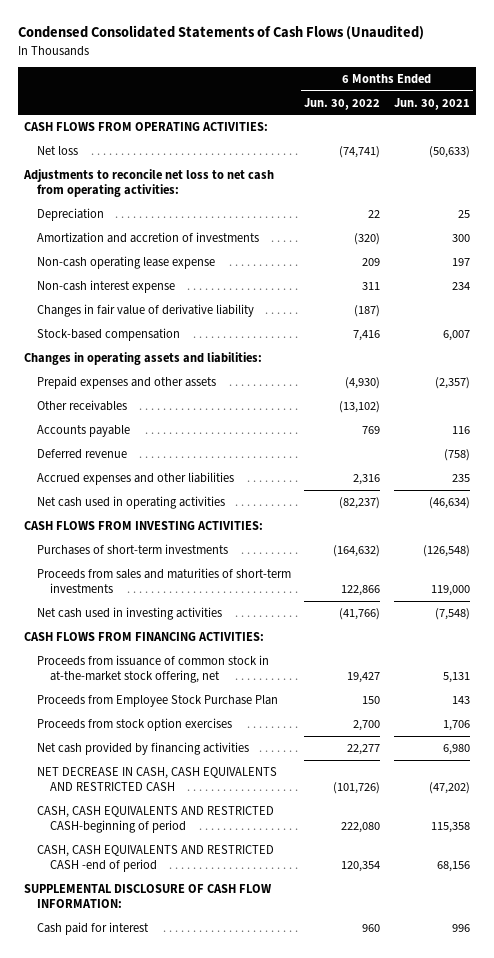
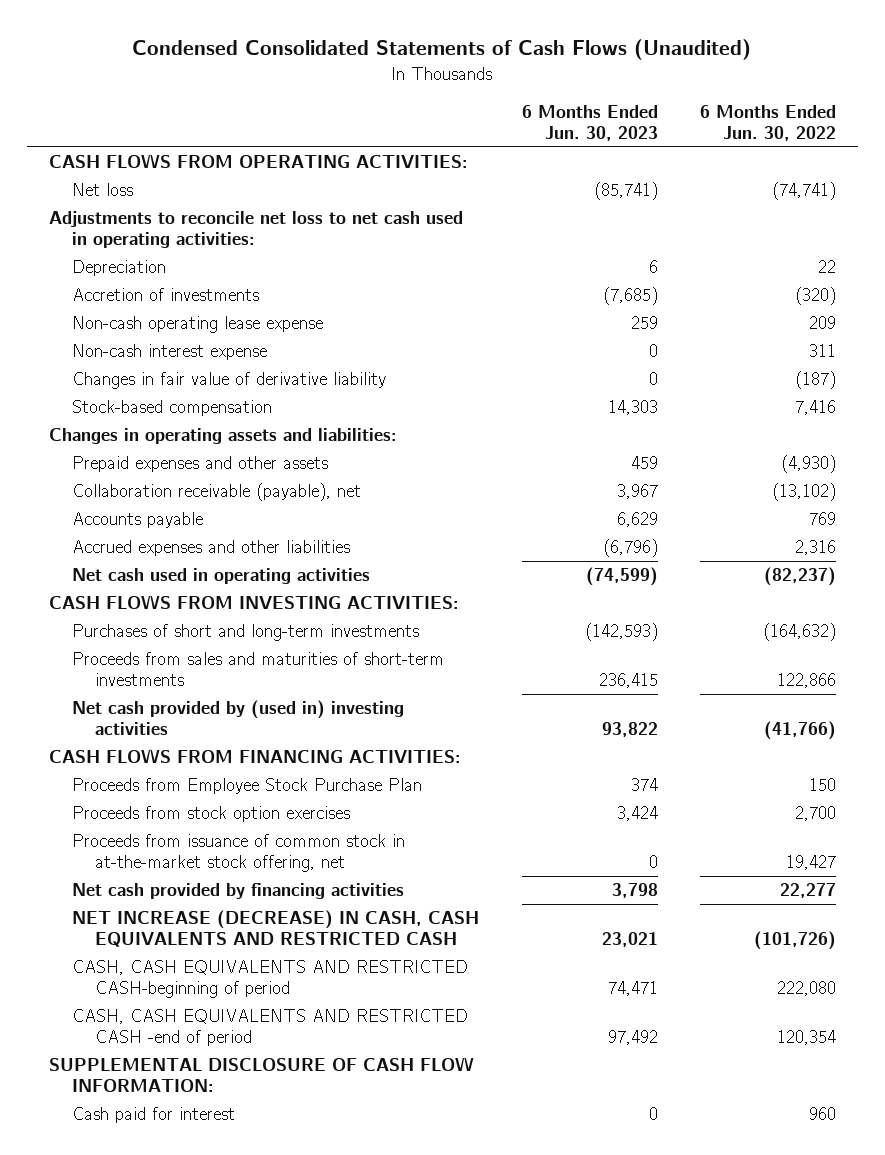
- | 6 Months Ended Jun. 30, 2022 | 6 Months Ended Jun. 30, 2021
+ | 6 Months Ended Jun. 30, 2023 | 6 Months Ended Jun. 30, 2022
- Adjustments to reconcile net loss to net cash from operating activities:
+ Adjustments to reconcile net loss to net cash used in operating activities:
- Amortization and accretion of investments | (320) | 300
+ Accretion of investments | (7,685) | (320)
- Other receivables | (13,102) |
+ Collaboration receivable (payable), net | 3,967 | (13,102)
- Deferred revenue | | (758)
- Purchases of short-term investments | (164,632) | (126,548)
+ Purchases of short and long-term investments | (142,593) | (164,632)
- Net cash used in investing activities | (41,766) | (7,548)
+ Net cash provided by (used in) investing activities | 93,822 | (41,766)
moved down: Proceeds from issuance of common stock in at-the-market stock offering, net | 0 | 19,427
- NET DECREASE IN CASH, CASH EQUIVALENTS AND RESTRICTED CASH | (101,726) | (47,202)
+ NET INCREASE (DECREASE) IN CASH, CASH EQUIVALENTS AND RESTRICTED CASH | 23,021 | (101,726)

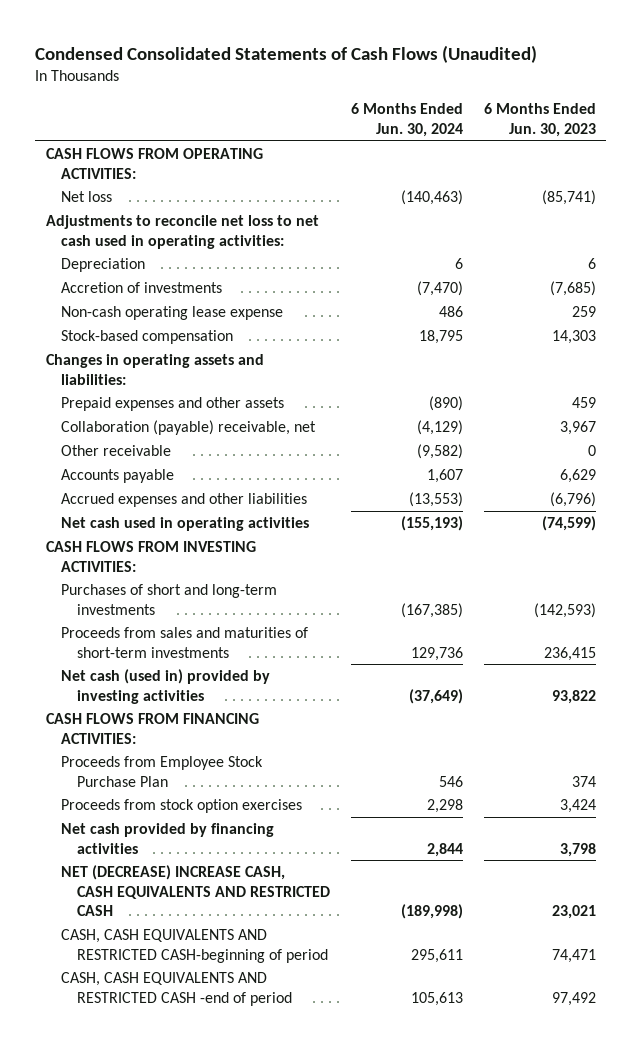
- | 6 Months Ended Jun. 30, 2023 | 6 Months Ended Jun. 30, 2022
+ | 6 Months Ended Jun. 30, 2024 | 6 Months Ended Jun. 30, 2023
- Non-cash interest expense | 0 | 311
- Changes in fair value of derivative liability | 0 | (187)
- Collaboration receivable (payable), net | 3,967 | (13,102)
+ Collaboration (payable) receivable, net | (4,129) | 3,967
+ Other receivable | (9,582) | 0
- Net cash provided by (used in) investing activities | 93,822 | (41,766)
+ Net cash (used in) provided by investing activities | (37,649) | 93,822
- Proceeds from issuance of common stock in at-the-market stock offering, net | 0 | 19,427
- NET INCREASE (DECREASE) IN CASH, CASH EQUIVALENTS AND RESTRICTED CASH | 23,021 | (101,726)
+ NET (DECREASE) INCREASE CASH, CASH EQUIVALENTS AND RESTRICTED CASH | (189,998) | 23,021
- SUPPLEMENTAL DISCLOSURE OF CASH FLOW INFORMATION:
- Cash paid for interest | 0 | 960

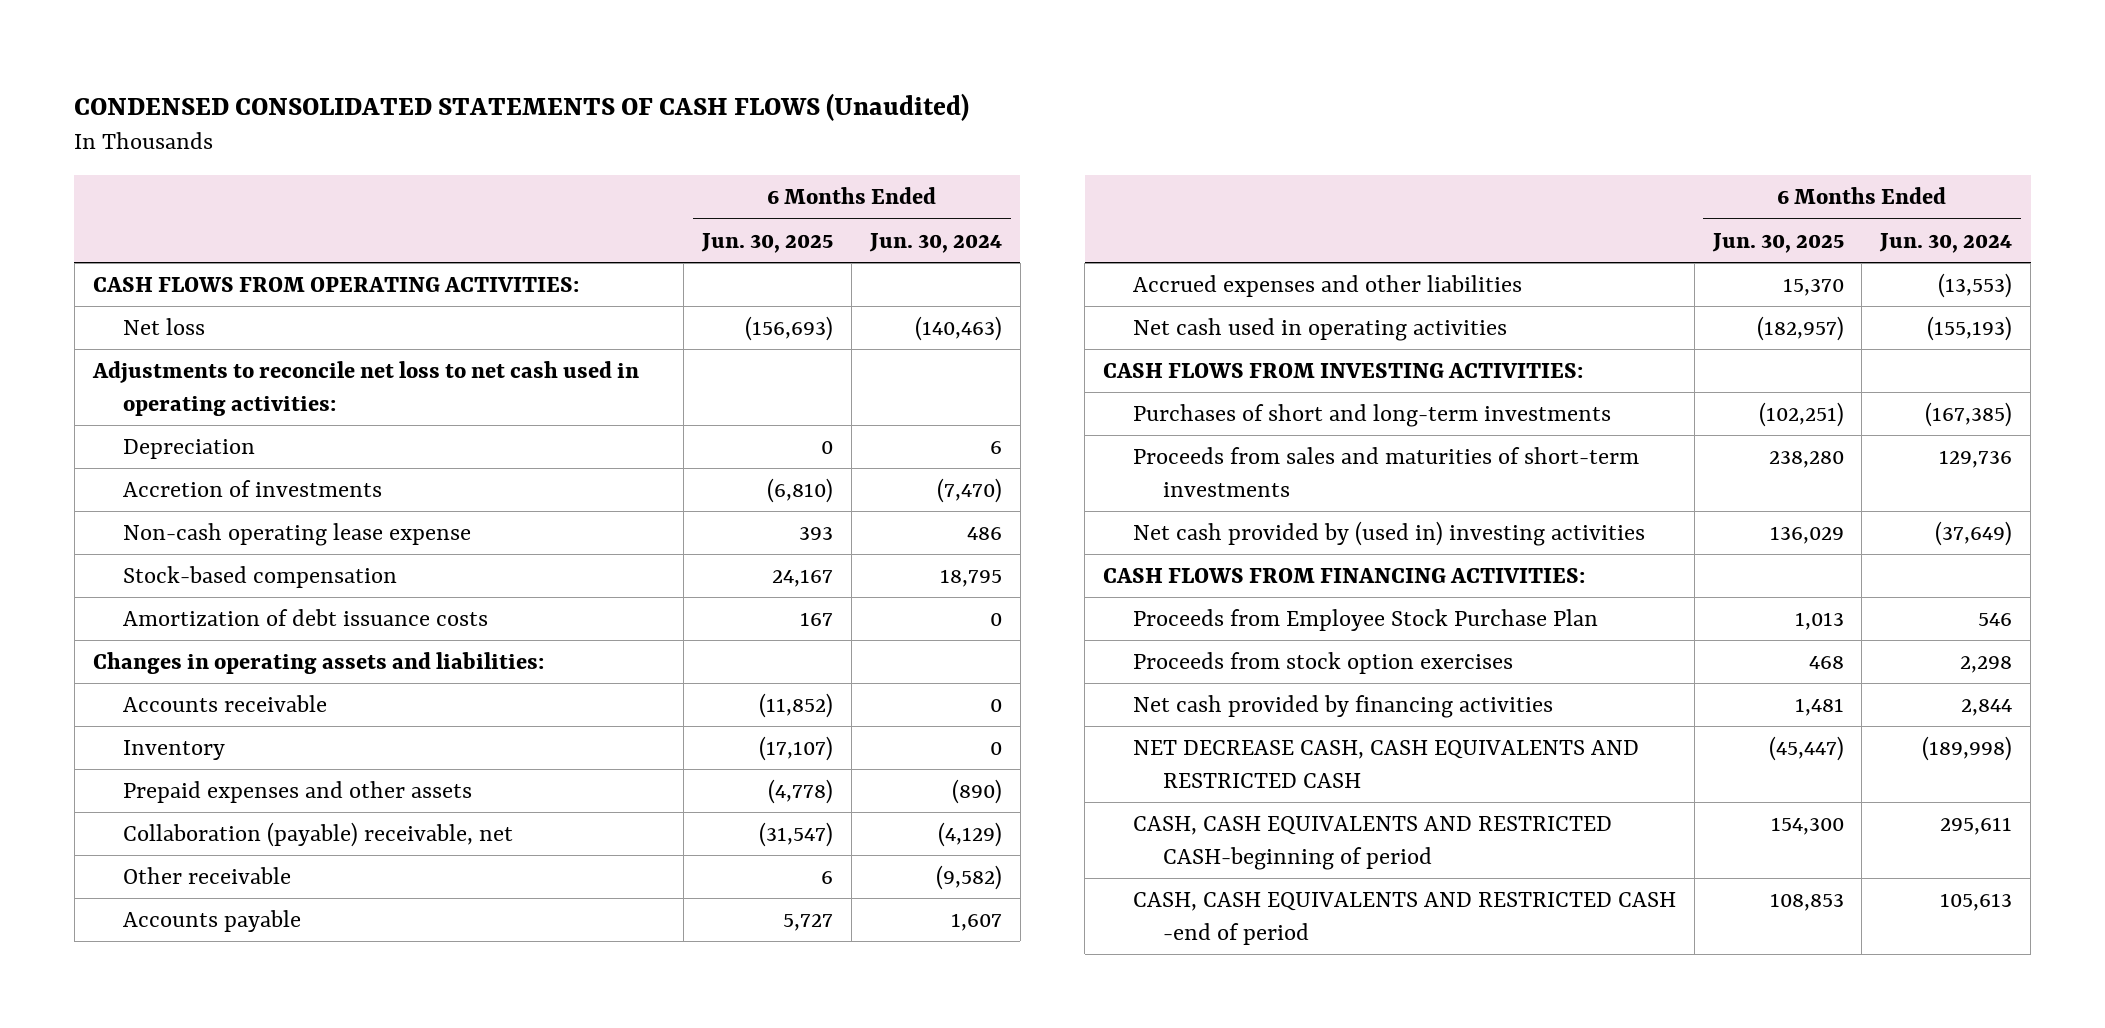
- Condensed Consolidated Statements of Cash Flows (Unaudited)
+ CONDENSED CONSOLIDATED STATEMENTS OF CASH FLOWS (Unaudited)
- | 6 Months Ended Jun. 30, 2024 | 6 Months Ended Jun. 30, 2023
+ | 6 Months Ended Jun. 30, 2025 | 6 Months Ended Jun. 30, 2024
+ Amortization of debt issuance costs | 167 | 0
+ Accounts receivable | (11,852) | 0
+ Inventory | (17,107) | 0
- Net cash (used in) provided by investing activities | (37,649) | 93,822
+ Net cash provided by (used in) investing activities | 136,029 | (37,649)
- NET (DECREASE) INCREASE CASH, CASH EQUIVALENTS AND RESTRICTED CASH | (189,998) | 23,021
+ NET DECREASE CASH, CASH EQUIVALENTS AND RESTRICTED CASH | (45,447) | (189,998)

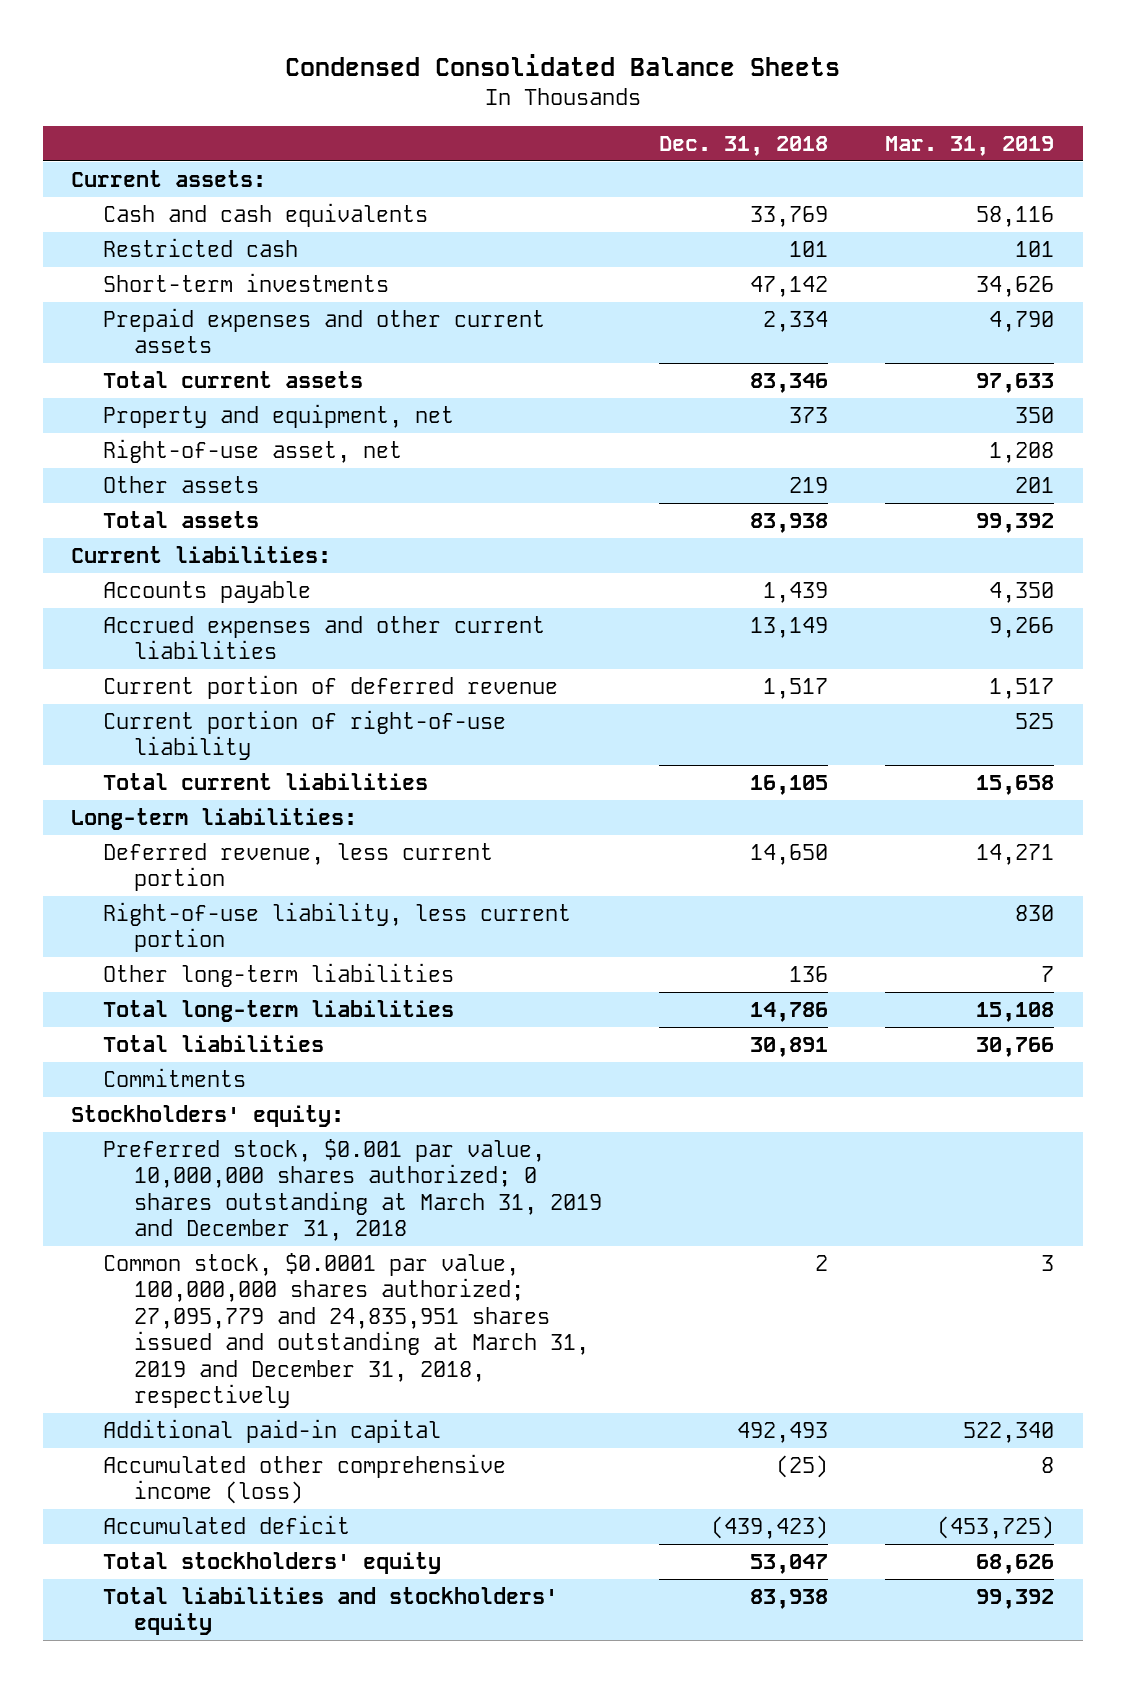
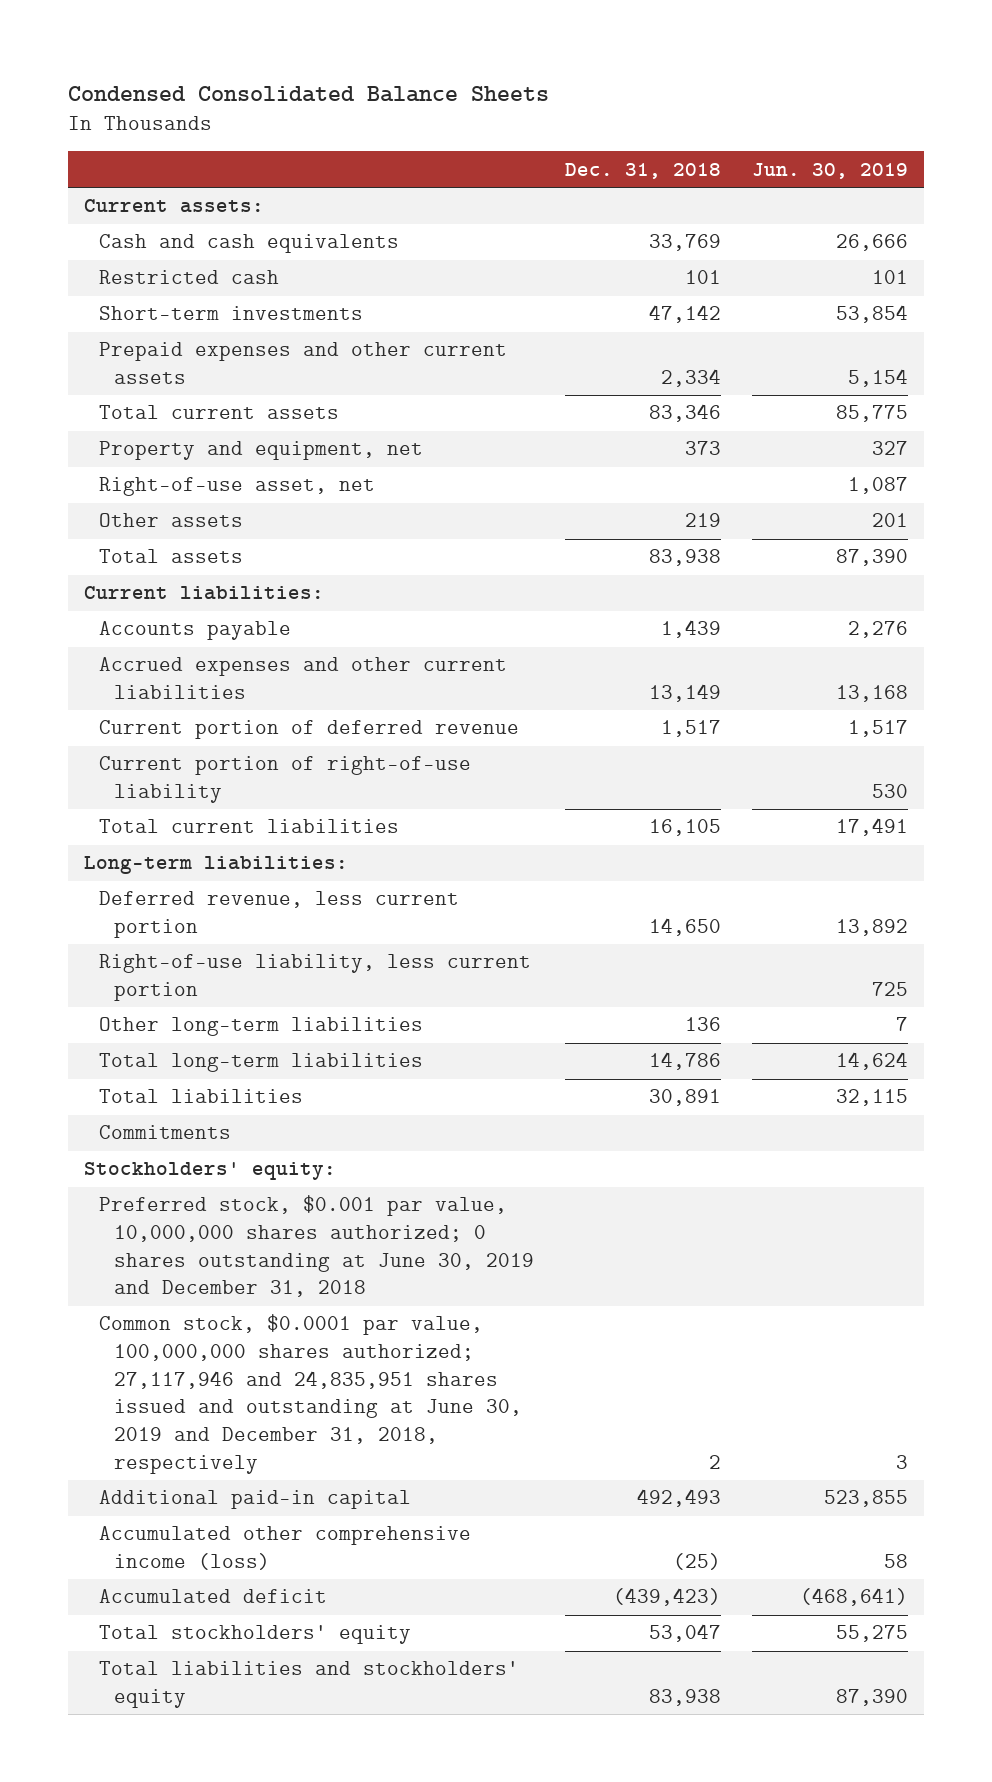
- | Dec. 31, 2018 | Mar. 31, 2019
+ | Dec. 31, 2018 | Jun. 30, 2019
- Preferred stock, $0.001 par value, 10,000,000 shares authorized; 0 shares outstanding at March 31, 2019 and December 31, 2018
- Common stock, $0.0001 par value, 100,000,000 shares authorized; 27,095,779 and 24,835,951 shares issued and outstanding at March 31, 2019 and December 31, 2018, respectively | 2 | 3
+ Preferred stock, $0.001 par value, 10,000,000 shares authorized; 0 shares outstanding at June 30, 2019 and December 31, 2018
+ Common stock, $0.0001 par value, 100,000,000 shares authorized; 27,117,946 and 24,835,951 shares issued and outstanding at June 30, 2019 and December 31, 2018, respectively | 2 | 3

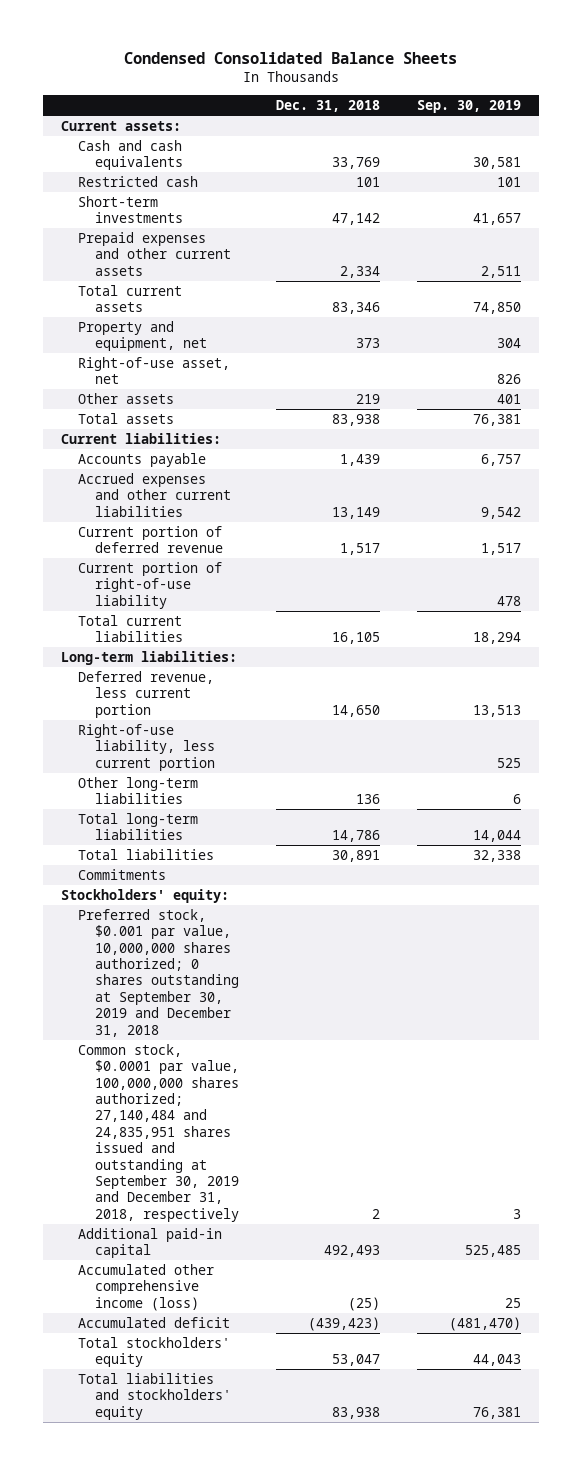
- | Dec. 31, 2018 | Jun. 30, 2019
+ | Dec. 31, 2018 | Sep. 30, 2019
- Preferred stock, $0.001 par value, 10,000,000 shares authorized; 0 shares outstanding at June 30, 2019 and December 31, 2018
- Common stock, $0.0001 par value, 100,000,000 shares authorized; 27,117,946 and 24,835,951 shares issued and outstanding at June 30, 2019 and December 31, 2018, respectively | 2 | 3
+ Preferred stock, $0.001 par value, 10,000,000 shares authorized; 0 shares outstanding at September 30, 2019 and December 31, 2018
+ Common stock, $0.0001 par value, 100,000,000 shares authorized; 27,140,484 and 24,835,951 shares issued and outstanding at September 30, 2019 and December 31, 2018, respectively | 2 | 3

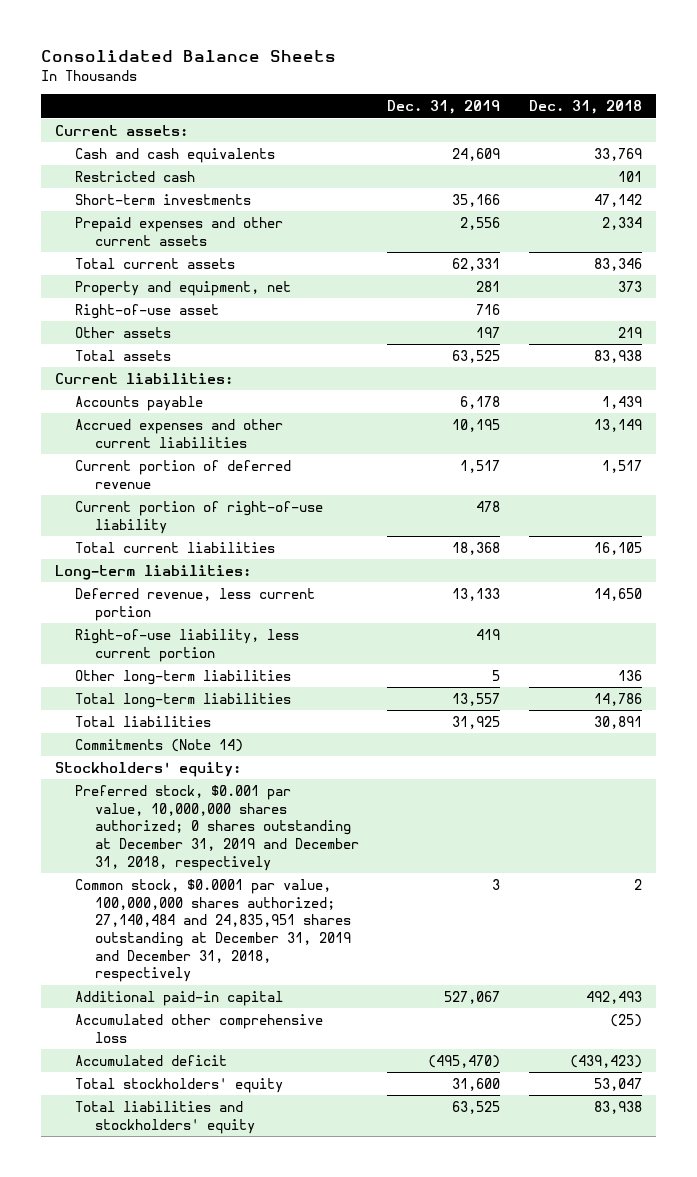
- Condensed Consolidated Balance Sheets
+ Consolidated Balance Sheets
- | Dec. 31, 2018 | Sep. 30, 2019
+ | Dec. 31, 2019 | Dec. 31, 2018
- Right-of-use asset, net | | 826
+ Right-of-use asset | 716 |
- Commitments
+ Commitments (Note 14)
- Preferred stock, $0.001 par value, 10,000,000 shares authorized; 0 shares outstanding at September 30, 2019 and December 31, 2018
- Common stock, $0.0001 par value, 100,000,000 shares authorized; 27,140,484 and 24,835,951 shares issued and outstanding at September 30, 2019 and December 31, 2018, respectively | 2 | 3
+ Preferred stock, $0.001 par value, 10,000,000 shares authorized; 0 shares outstanding at December 31, 2019 and December 31, 2018, respectively
+ Common stock, $0.0001 par value, 100,000,000 shares authorized; 27,140,484 and 24,835,951 shares outstanding at December 31, 2019 and December 31, 2018, respectively | 3 | 2
- Accumulated other comprehensive income (loss) | (25) | 25
+ Accumulated other comprehensive loss | | (25)

